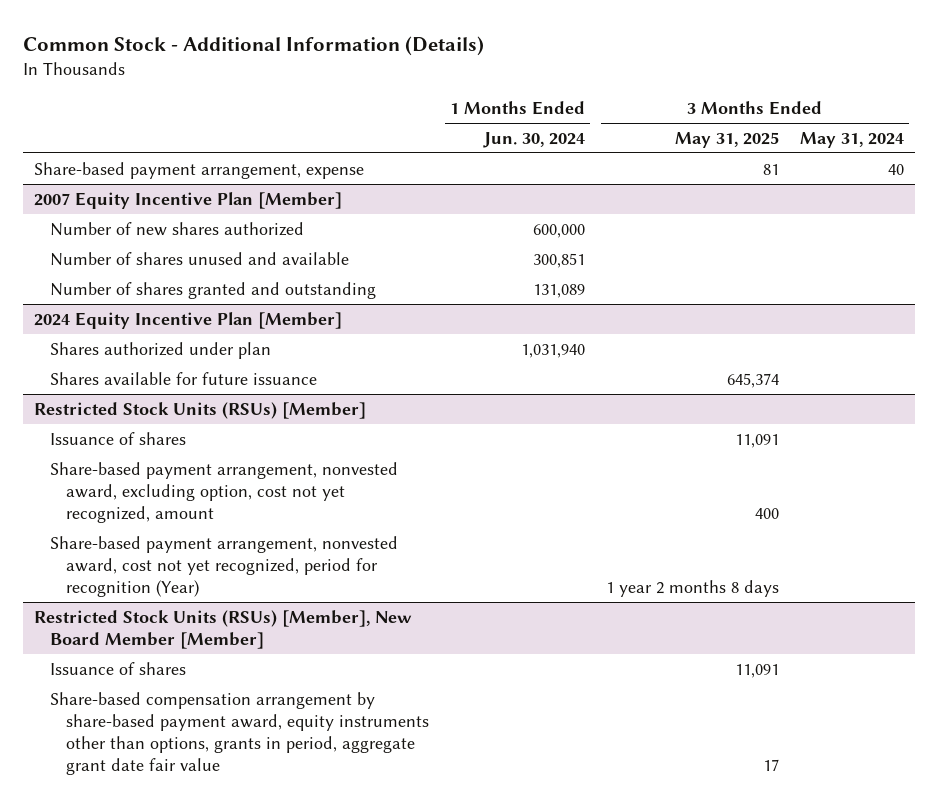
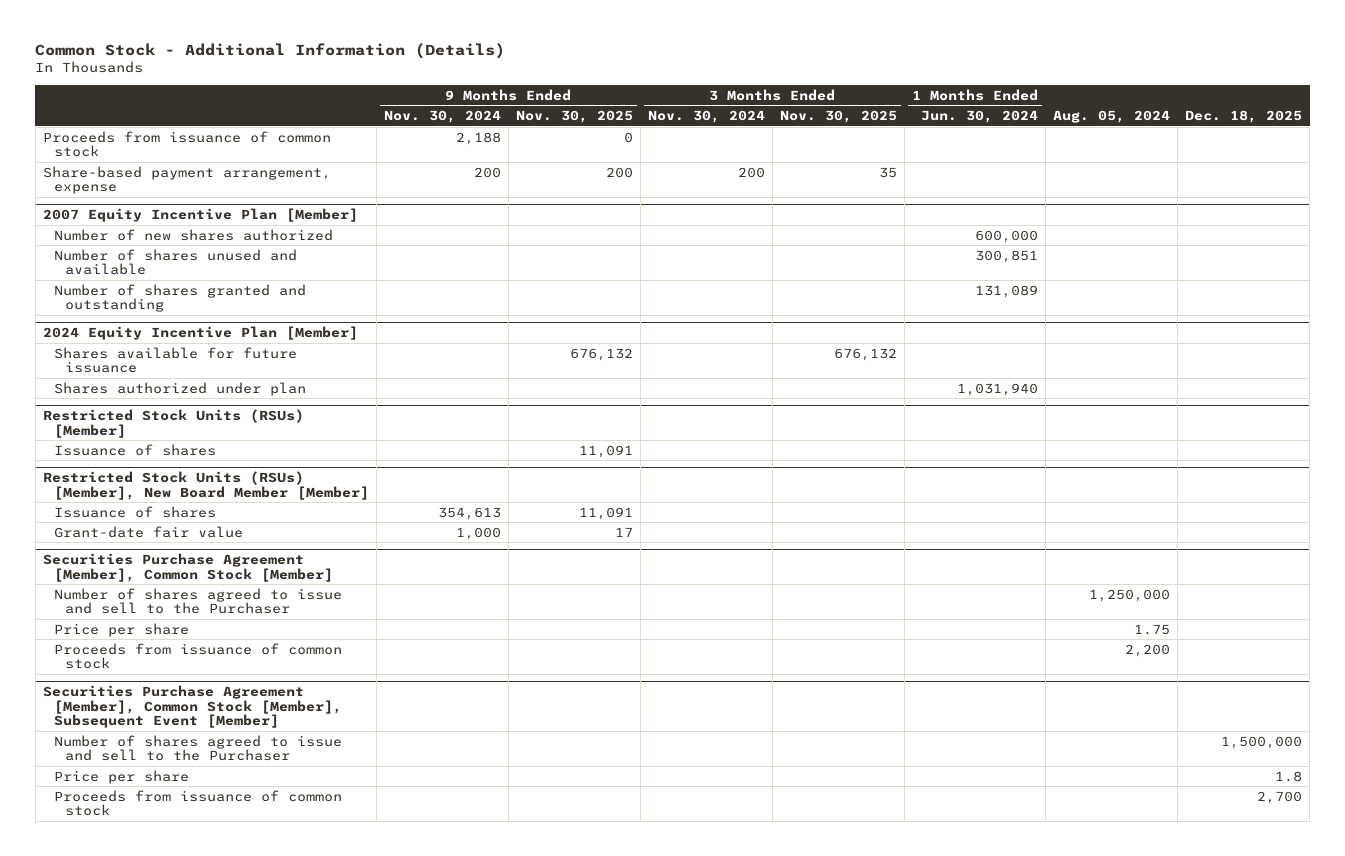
- | 1 Months Ended Jun. 30, 2024 | 3 Months Ended May 31, 2025 | 3 Months Ended May 31, 2024
+ | 9 Months Ended Nov. 30, 2024 | 9 Months Ended Nov. 30, 2025 | 3 Months Ended Nov. 30, 2024 | 3 Months Ended Nov. 30, 2025 | 1 Months Ended Jun. 30, 2024 | Aug. 05, 2024 | Dec. 18, 2025
+ Proceeds from issuance of common stock | 2,188 | 0 | | | | |
@ 2024 Equity Incentive Plan [Member]
moved down: Shares authorized under plan | | | | | 1,031,940 | |
@ Restricted Stock Units (RSUs) [Member]
- Share-based payment arrangement, nonvested award, excluding option, cost not yet recognized, amount | | 400 |
- Share-based payment arrangement, nonvested award, cost not yet recognized, period for recognition (Year) | | 1 year 2 months 8 days |
@ Restricted Stock Units (RSUs) [Member], New Board Member [Member]
- Share-based compensation arrangement by share-based payment award, equity instruments other than options, grants in period, aggregate grant date fair value | | 17 |
+ Grant-date fair value | 1,000 | 17 | | | | |
+ Securities Purchase Agreement [Member], Common Stock [Member]
+ Number of shares agreed to issue and sell to the Purchaser | | | | | | 1,250,000 |
+ Price per share | | | | | | 1.75 |
+ Proceeds from issuance of common stock | | | | | | 2,200 |
+ Securities Purchase Agreement [Member], Common Stock [Member], Subsequent Event [Member]
+ Number of shares agreed to issue and sell to the Purchaser | | | | | | | 1,500,000
+ Price per share | | | | | | | 1.8
+ Proceeds from issuance of common stock | | | | | | | 2,700

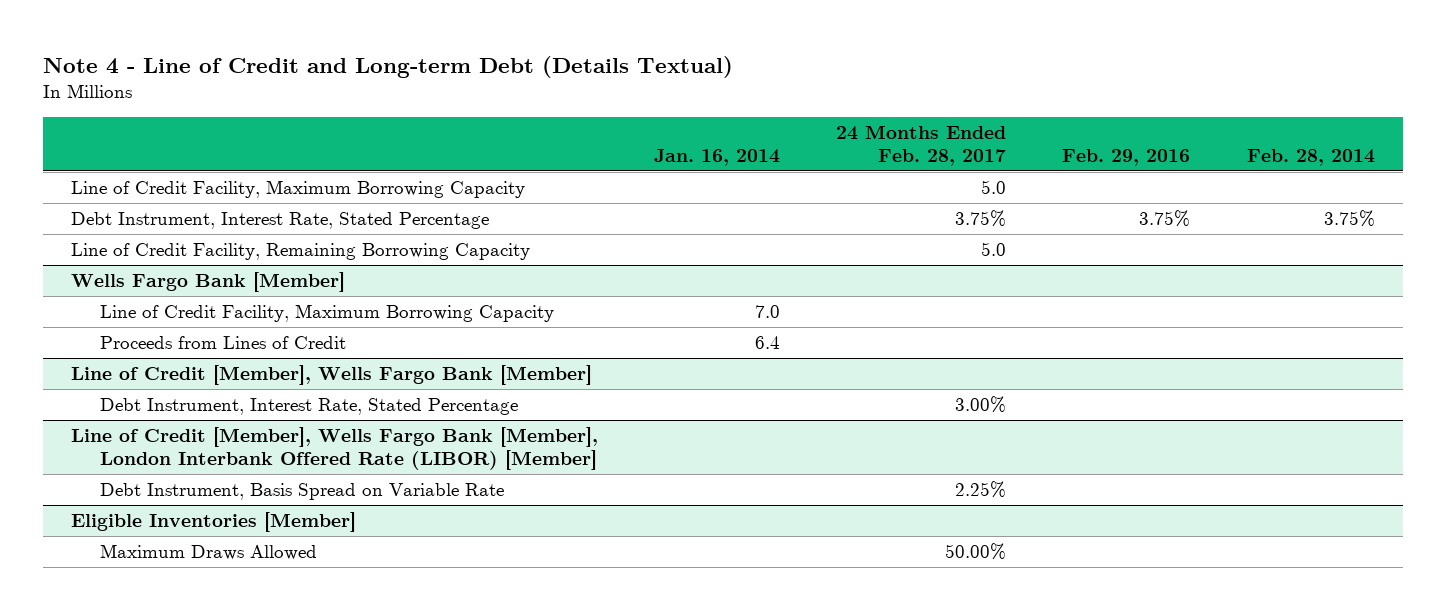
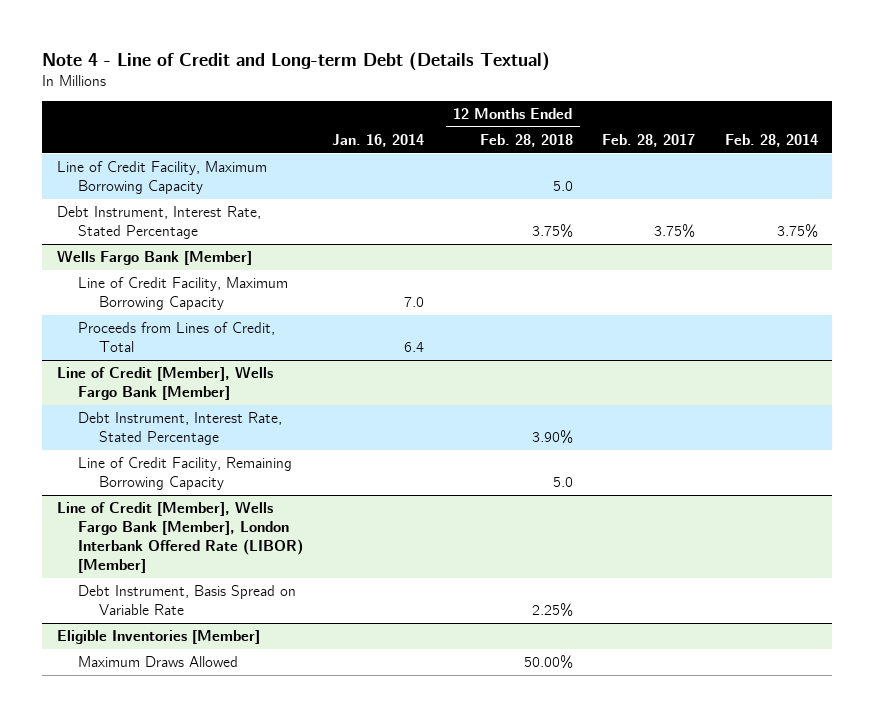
- | Jan. 16, 2014 | 24 Months Ended Feb. 28, 2017 | Feb. 29, 2016 | Feb. 28, 2014
+ | Jan. 16, 2014 | 12 Months Ended Feb. 28, 2018 | Feb. 28, 2017 | Feb. 28, 2014
- Line of Credit Facility, Remaining Borrowing Capacity | | 5.0 | |
@ Wells Fargo Bank [Member]
- Proceeds from Lines of Credit | 6.4 | | |
+ Proceeds from Lines of Credit, Total | 6.4 | | |
@ Line of Credit [Member], Wells Fargo Bank [Member]
+ Line of Credit Facility, Remaining Borrowing Capacity | | 5.0 | |

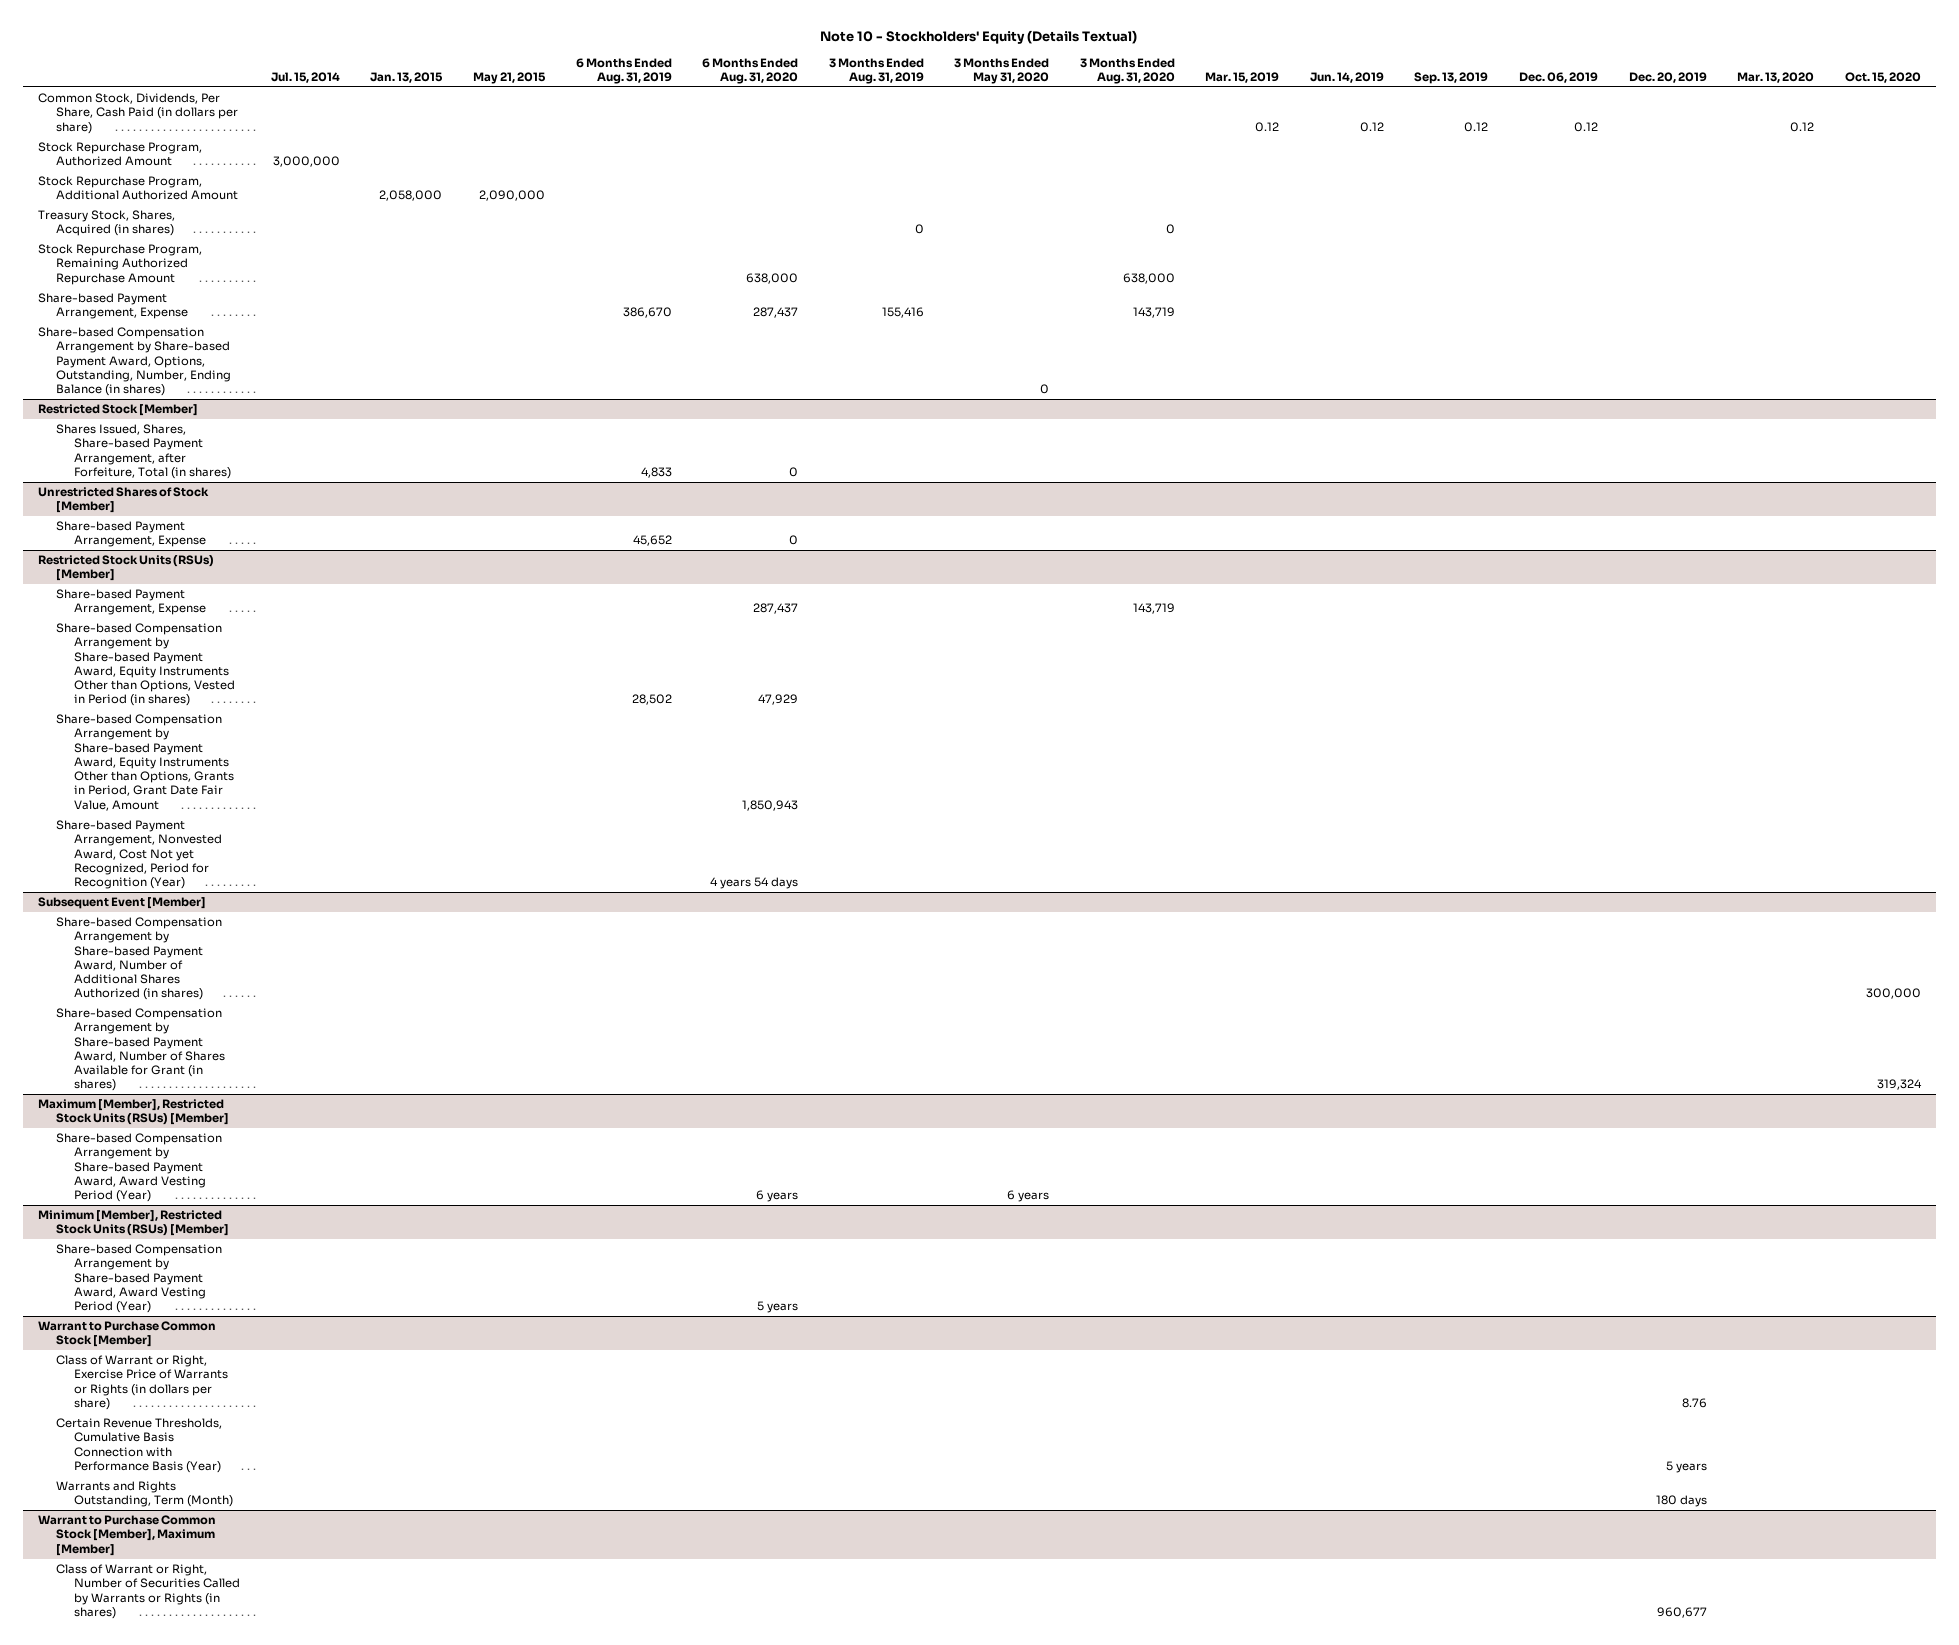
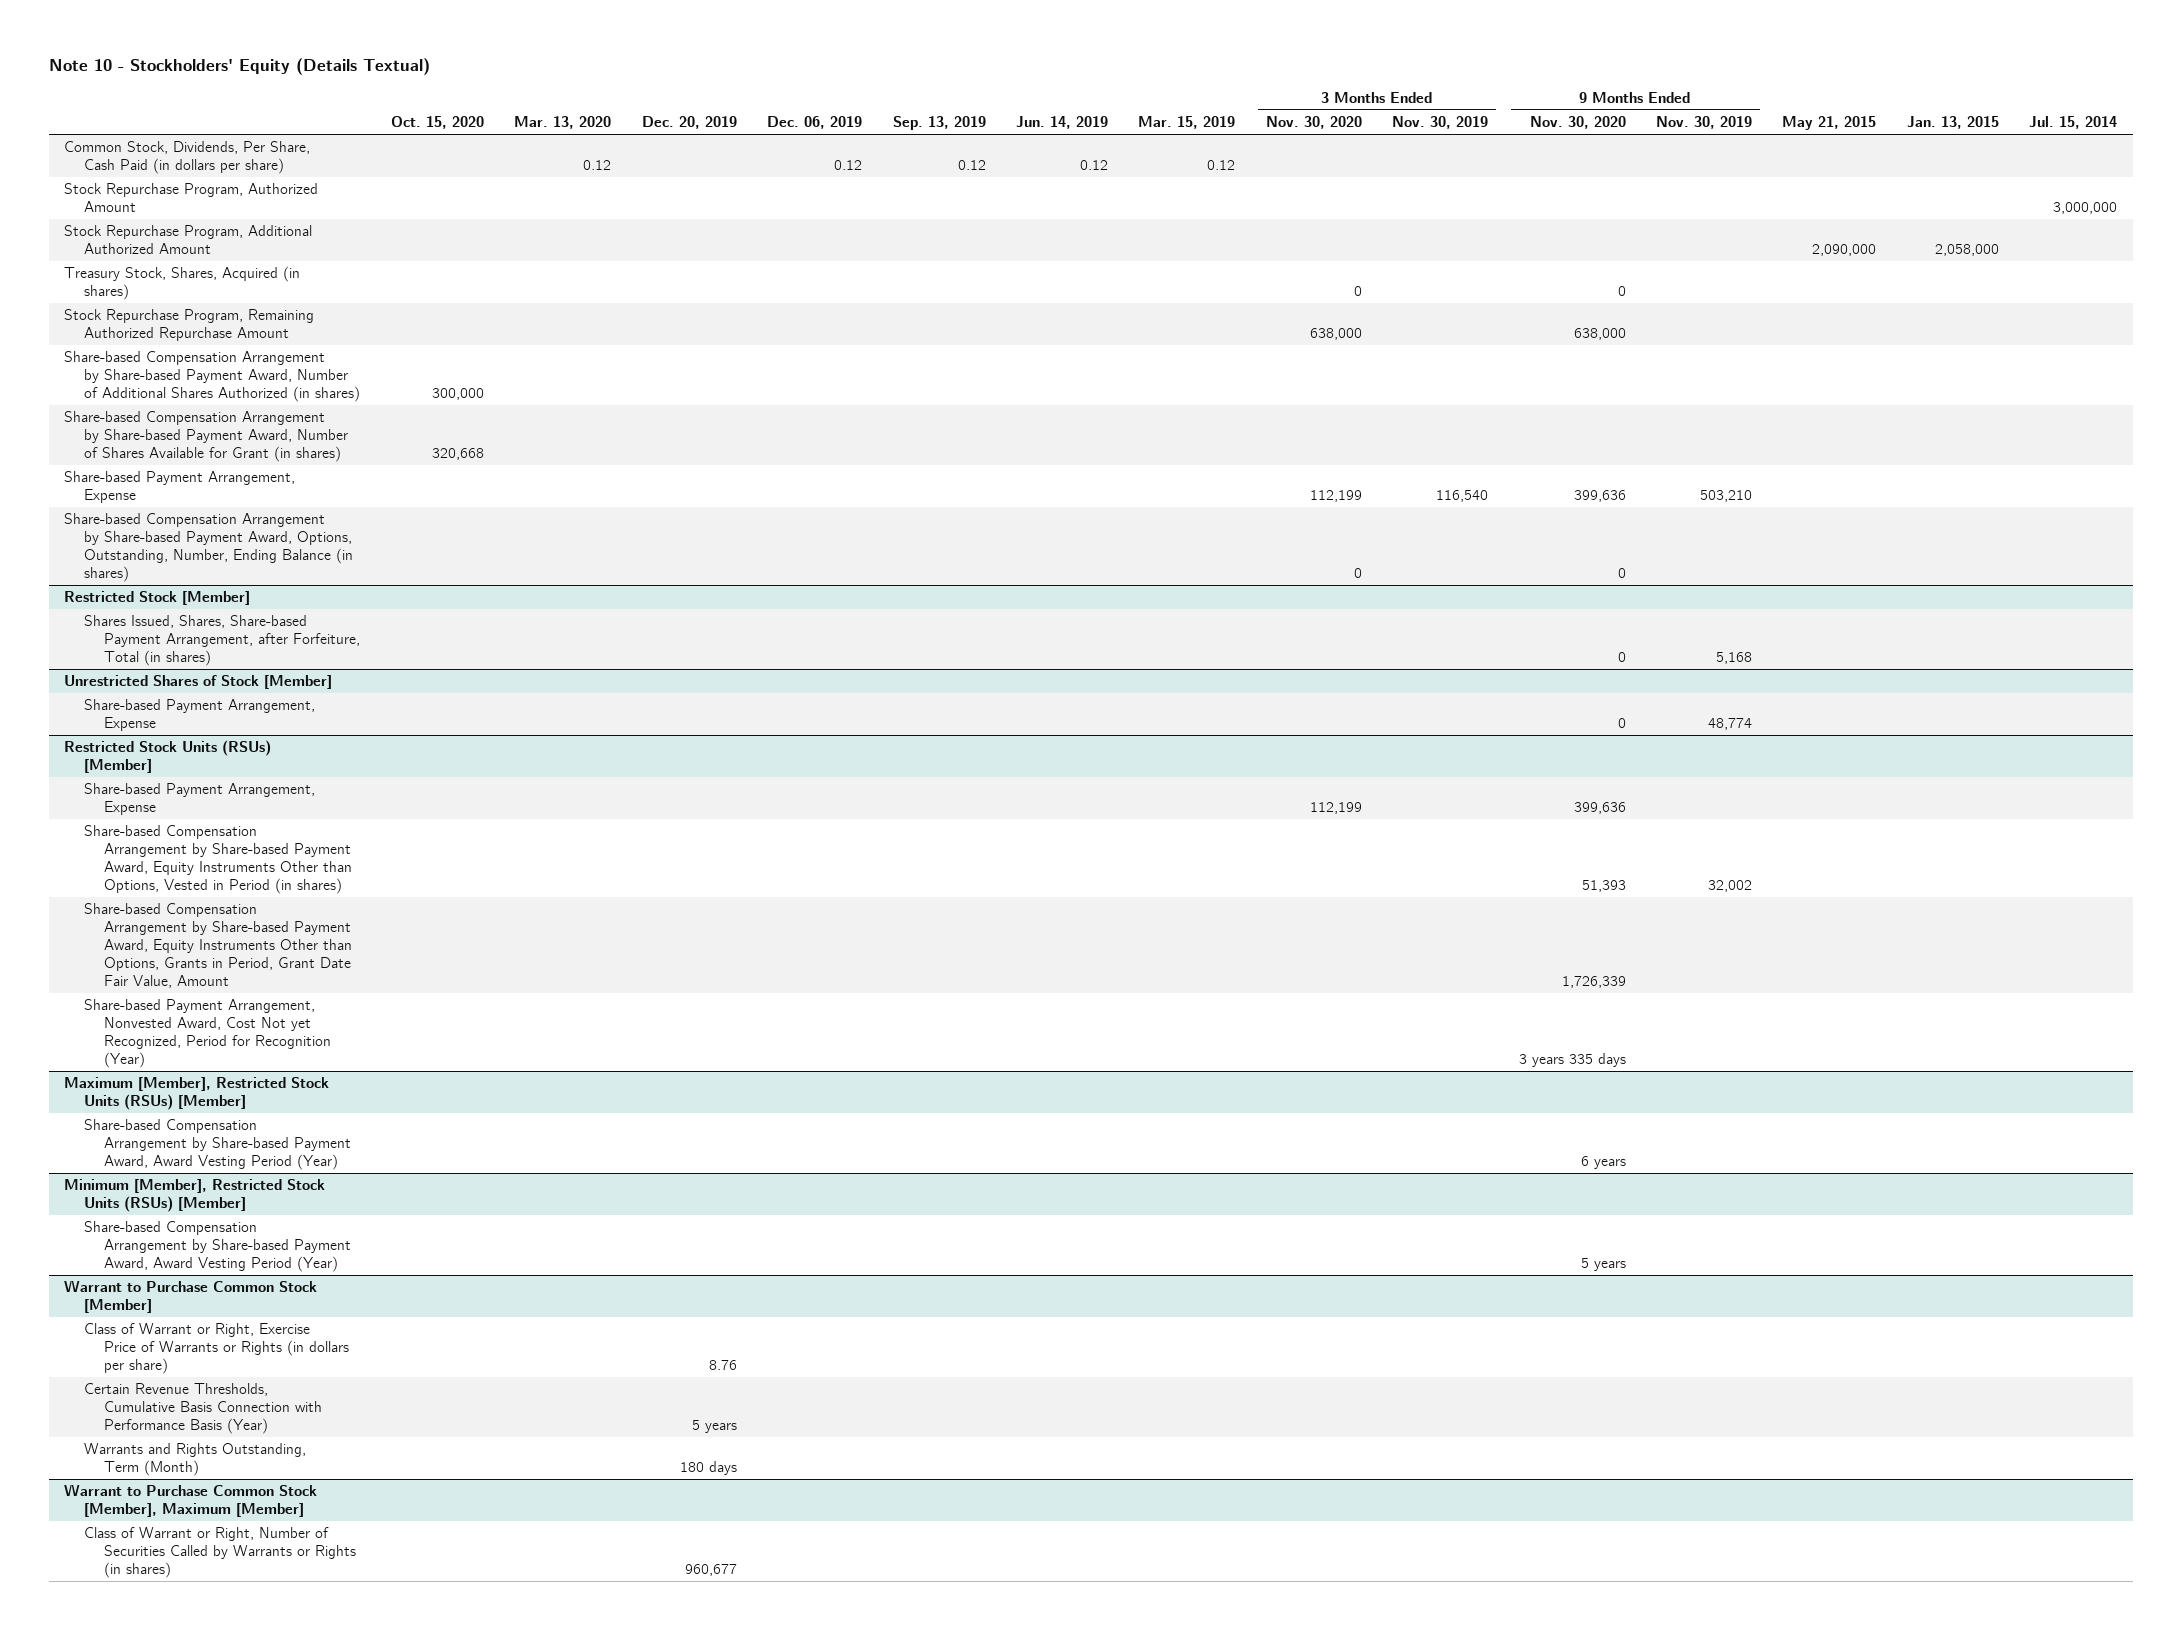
- | Jul. 15, 2014 | Jan. 13, 2015 | May 21, 2015 | 6 Months Ended Aug. 31, 2019 | 6 Months Ended Aug. 31, 2020 | 3 Months Ended Aug. 31, 2019 | 3 Months Ended May 31, 2020 | 3 Months Ended Aug. 31, 2020 | Mar. 15, 2019 | Jun. 14, 2019 | Sep. 13, 2019 | Dec. 06, 2019 | Dec. 20, 2019 | Mar. 13, 2020 | Oct. 15, 2020
+ | Oct. 15, 2020 | Mar. 13, 2020 | Dec. 20, 2019 | Dec. 06, 2019 | Sep. 13, 2019 | Jun. 14, 2019 | Mar. 15, 2019 | 3 Months Ended Nov. 30, 2020 | 3 Months Ended Nov. 30, 2019 | 9 Months Ended Nov. 30, 2020 | 9 Months Ended Nov. 30, 2019 | May 21, 2015 | Jan. 13, 2015 | Jul. 15, 2014
+ Share-based Compensation Arrangement by Share-based Payment Award, Number of Additional Shares Authorized (in shares) | 300,000 | | | | | | | | | | | | |
+ Share-based Compensation Arrangement by Share-based Payment Award, Number of Shares Available for Grant (in shares) | 320,668 | | | | | | | | | | | | |
- Subsequent Event [Member]
- Share-based Compensation Arrangement by Share-based Payment Award, Number of Additional Shares Authorized (in shares) | | | | | | | | | | | | | | | 300,000
- Share-based Compensation Arrangement by Share-based Payment Award, Number of Shares Available for Grant (in shares) | | | | | | | | | | | | | | | 319,324

